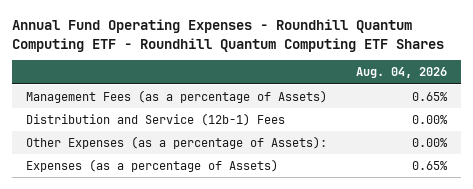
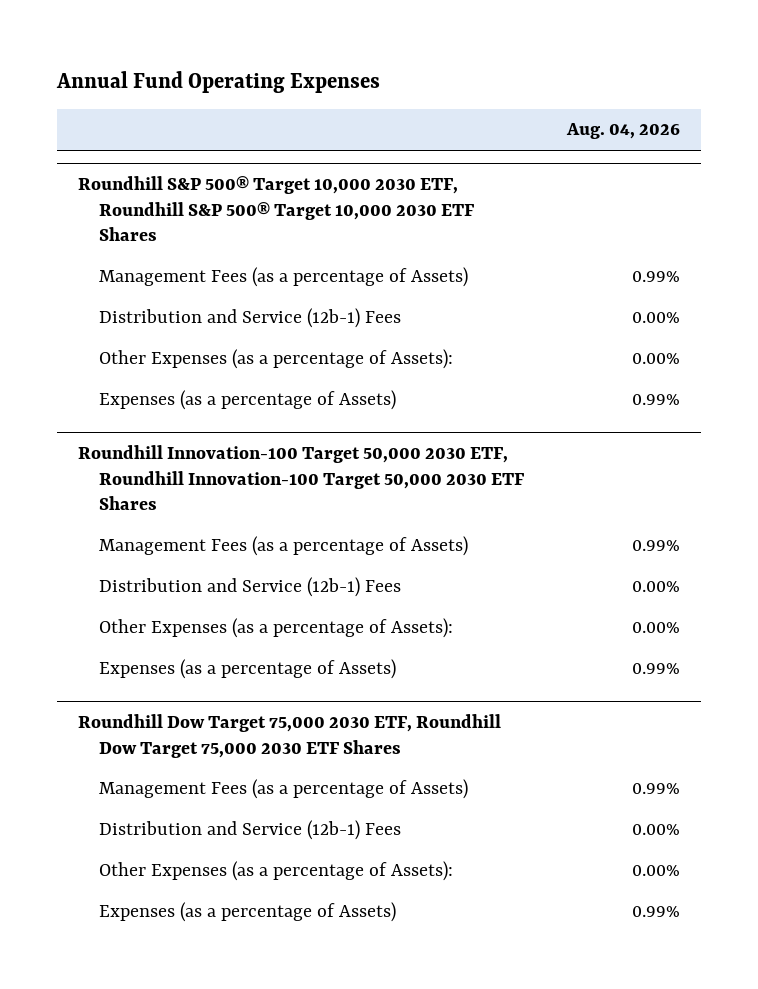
- Annual Fund Operating Expenses - Roundhill Quantum Computing ETF - Roundhill Quantum Computing ETF Shares
+ Annual Fund Operating Expenses
- Management Fees (as a percentage of Assets) | 0.65%
+ Roundhill S&P 500® Target 10,000 2030 ETF, Roundhill S&P 500® Target 10,000 2030 ETF Shares
+ Management Fees (as a percentage of Assets) | 0.99%
- Expenses (as a percentage of Assets) | 0.65%
+ Expenses (as a percentage of Assets) | 0.99%
+ Roundhill Innovation-100 Target 50,000 2030 ETF, Roundhill Innovation-100 Target 50,000 2030 ETF Shares
+ Management Fees (as a percentage of Assets) | 0.99%
+ Distribution and Service (12b-1) Fees | 0.00%
+ Other Expenses (as a percentage of Assets): | 0.00%
+ Expenses (as a percentage of Assets) | 0.99%
+ Roundhill Dow Target 75,000 2030 ETF, Roundhill Dow Target 75,000 2030 ETF Shares
+ Management Fees (as a percentage of Assets) | 0.99%
+ Distribution and Service (12b-1) Fees | 0.00%
+ Other Expenses (as a percentage of Assets): | 0.00%
+ Expenses (as a percentage of Assets) | 0.99%

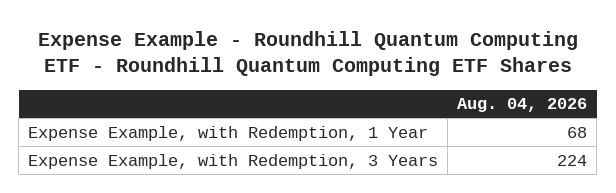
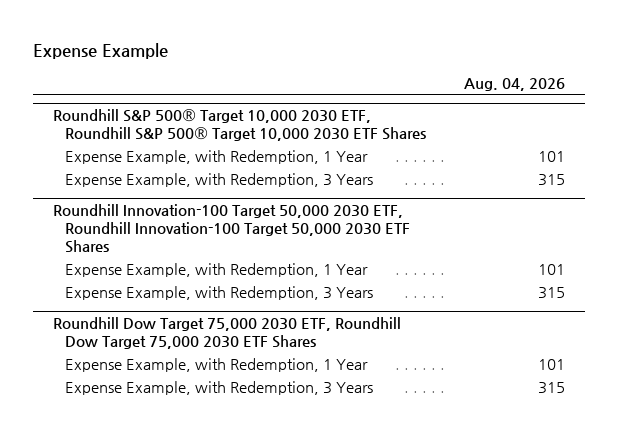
- Expense Example - Roundhill Quantum Computing ETF - Roundhill Quantum Computing ETF Shares
+ Expense Example
- Expense Example, with Redemption, 1 Year | 68
- Expense Example, with Redemption, 3 Years | 224
+ Roundhill S&P 500® Target 10,000 2030 ETF, Roundhill S&P 500® Target 10,000 2030 ETF Shares
+ Expense Example, with Redemption, 1 Year | 101
+ Expense Example, with Redemption, 3 Years | 315
+ Roundhill Innovation-100 Target 50,000 2030 ETF, Roundhill Innovation-100 Target 50,000 2030 ETF Shares
+ Expense Example, with Redemption, 1 Year | 101
+ Expense Example, with Redemption, 3 Years | 315
+ Roundhill Dow Target 75,000 2030 ETF, Roundhill Dow Target 75,000 2030 ETF Shares
+ Expense Example, with Redemption, 1 Year | 101
+ Expense Example, with Redemption, 3 Years | 315

